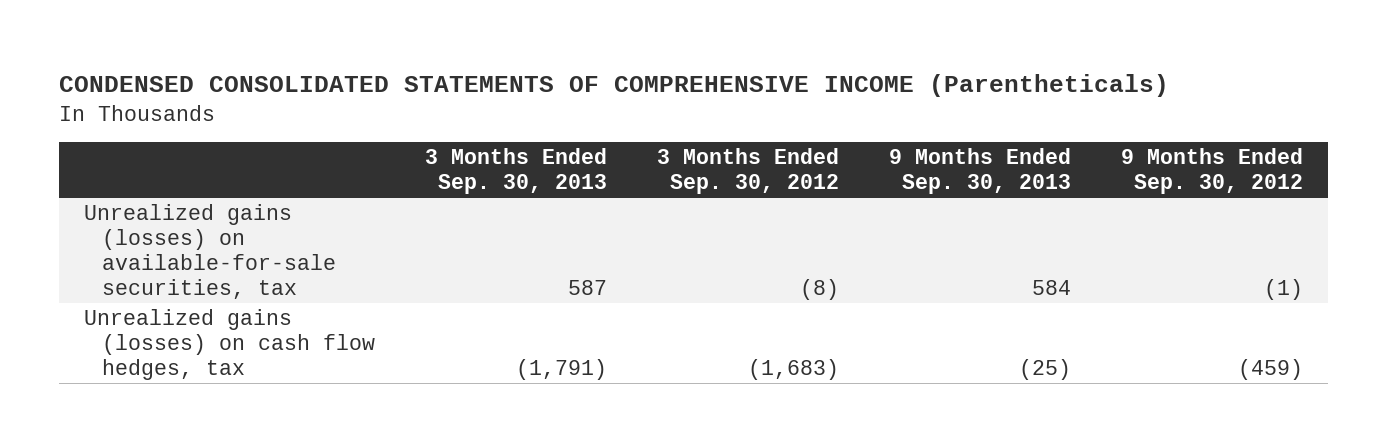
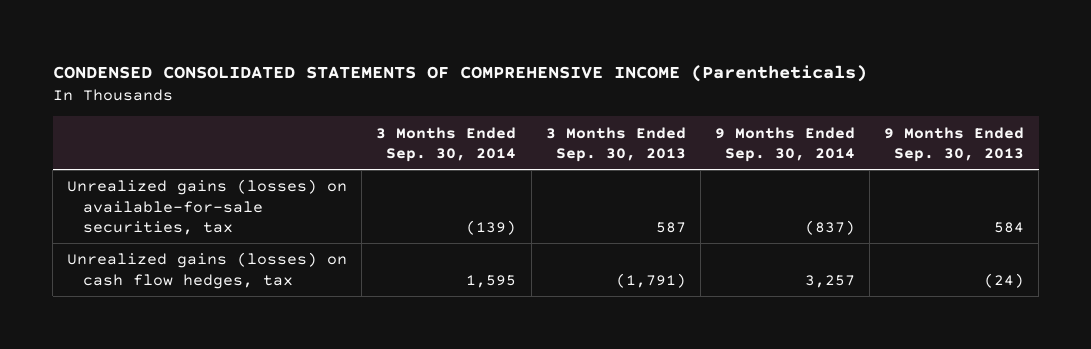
- | 3 Months Ended Sep. 30, 2013 | 3 Months Ended Sep. 30, 2012 | 9 Months Ended Sep. 30, 2013 | 9 Months Ended Sep. 30, 2012
+ | 3 Months Ended Sep. 30, 2014 | 3 Months Ended Sep. 30, 2013 | 9 Months Ended Sep. 30, 2014 | 9 Months Ended Sep. 30, 2013
- Unrealized gains (losses) on cash flow hedges, tax | (1,791) | (1,683) | (25) | (459)
+ Unrealized gains (losses) on cash flow hedges, tax | 1,595 | (1,791) | 3,257 | (24)

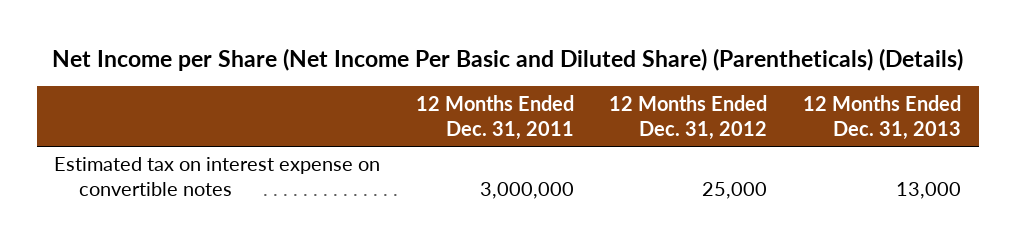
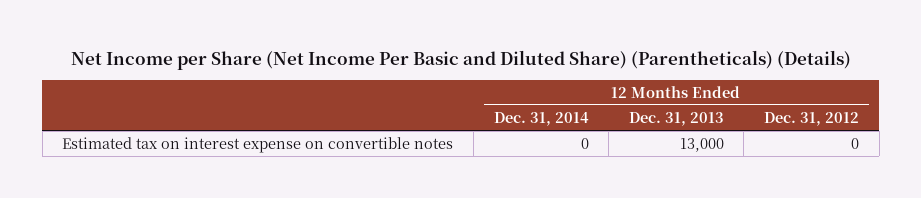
- | 12 Months Ended Dec. 31, 2011 | 12 Months Ended Dec. 31, 2012 | 12 Months Ended Dec. 31, 2013
+ | 12 Months Ended Dec. 31, 2014 | 12 Months Ended Dec. 31, 2013 | 12 Months Ended Dec. 31, 2012
- Estimated tax on interest expense on convertible notes | 3,000,000 | 25,000 | 13,000
+ Estimated tax on interest expense on convertible notes | 0 | 13,000 | 0

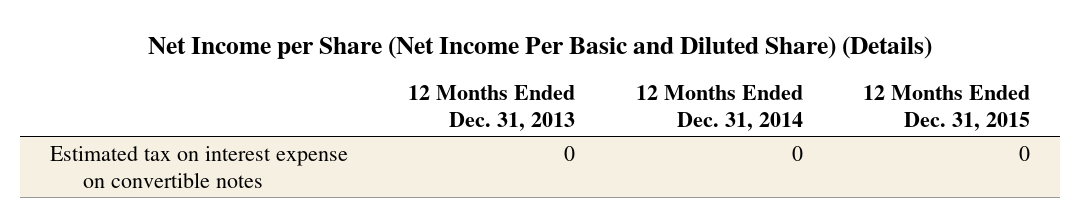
- Net Income per Share (Net Income Per Basic and Diluted Share) (Parentheticals) (Details)
+ Net Income per Share (Net Income Per Basic and Diluted Share) (Details)
- | 12 Months Ended Dec. 31, 2014 | 12 Months Ended Dec. 31, 2013 | 12 Months Ended Dec. 31, 2012
+ | 12 Months Ended Dec. 31, 2013 | 12 Months Ended Dec. 31, 2014 | 12 Months Ended Dec. 31, 2015
- Estimated tax on interest expense on convertible notes | 0 | 13,000 | 0
+ Estimated tax on interest expense on convertible notes | 0 | 0 | 0

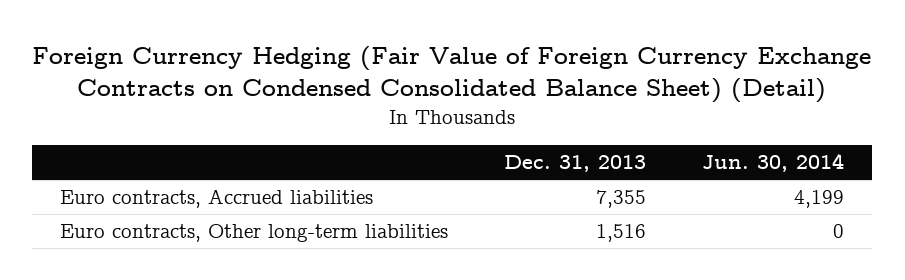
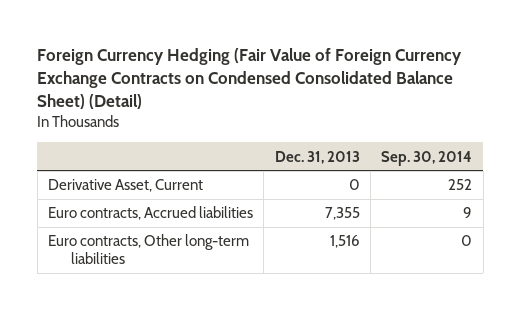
- | Dec. 31, 2013 | Jun. 30, 2014
+ | Dec. 31, 2013 | Sep. 30, 2014
+ Derivative Asset, Current | 0 | 252

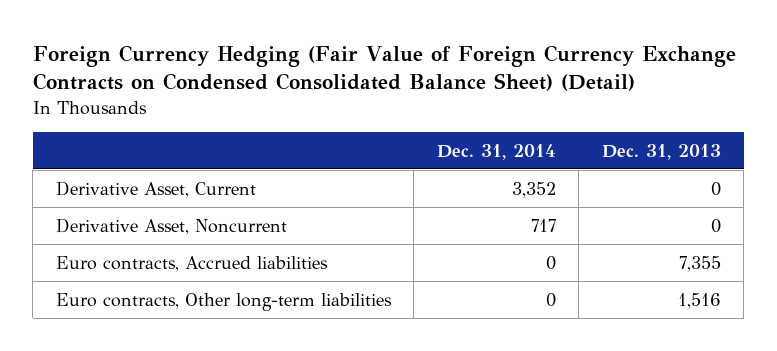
- | Dec. 31, 2013 | Sep. 30, 2014
+ | Dec. 31, 2014 | Dec. 31, 2013
+ Derivative Asset, Noncurrent | 717 | 0

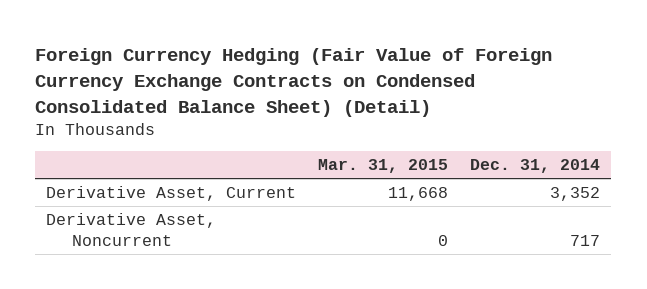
- | Dec. 31, 2014 | Dec. 31, 2013
+ | Mar. 31, 2015 | Dec. 31, 2014
- Euro contracts, Accrued liabilities | 0 | 7,355
- Euro contracts, Other long-term liabilities | 0 | 1,516

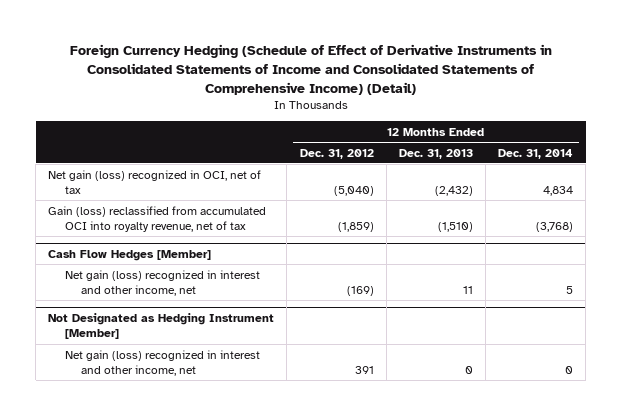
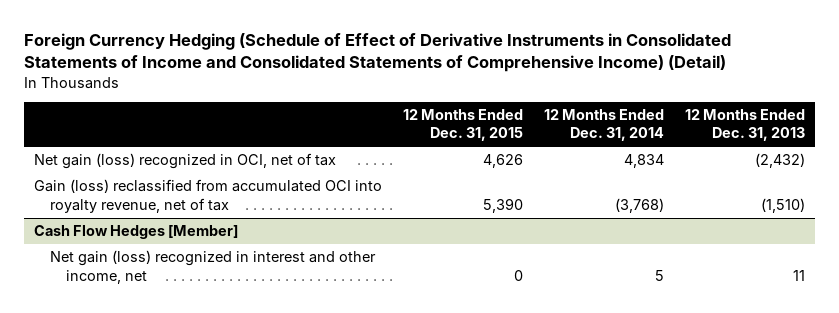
- | 12 Months Ended Dec. 31, 2012 | 12 Months Ended Dec. 31, 2013 | 12 Months Ended Dec. 31, 2014
+ | 12 Months Ended Dec. 31, 2015 | 12 Months Ended Dec. 31, 2014 | 12 Months Ended Dec. 31, 2013
- Not Designated as Hedging Instrument [Member]
- Net gain (loss) recognized in interest and other income, net | 391 | 0 | 0

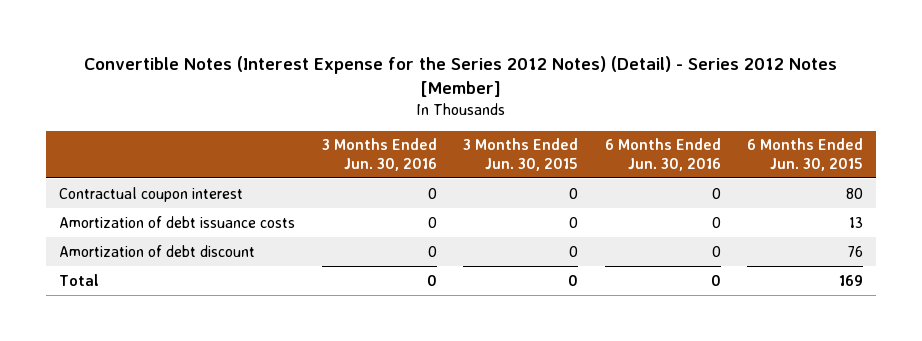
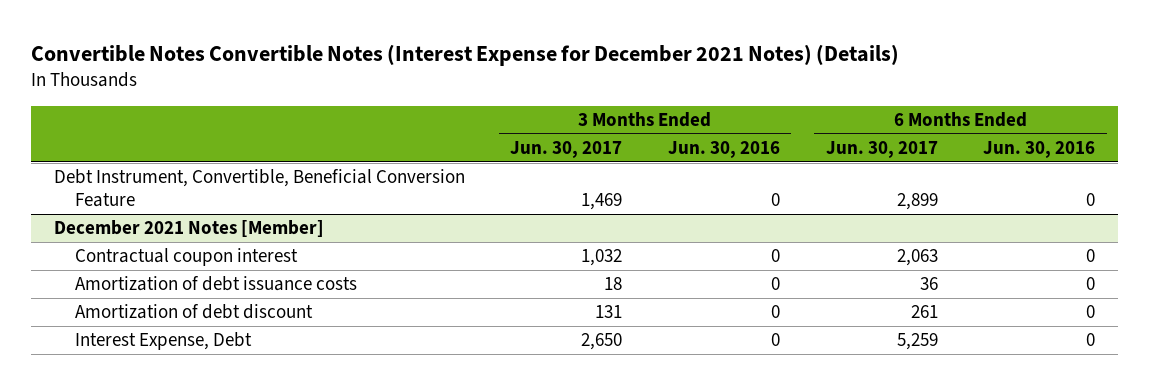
- Convertible Notes (Interest Expense for the Series 2012 Notes) (Detail) - Series 2012 Notes [Member]
+ Convertible Notes Convertible Notes (Interest Expense for December 2021 Notes) (Details)
- | 3 Months Ended Jun. 30, 2016 | 3 Months Ended Jun. 30, 2015 | 6 Months Ended Jun. 30, 2016 | 6 Months Ended Jun. 30, 2015
+ | 3 Months Ended Jun. 30, 2017 | 3 Months Ended Jun. 30, 2016 | 6 Months Ended Jun. 30, 2017 | 6 Months Ended Jun. 30, 2016
+ Debt Instrument, Convertible, Beneficial Conversion Feature | 1,469 | 0 | 2,899 | 0
+ December 2021 Notes [Member]
- Total | 0 | 0 | 0 | 169
+ Interest Expense, Debt | 2,650 | 0 | 5,259 | 0

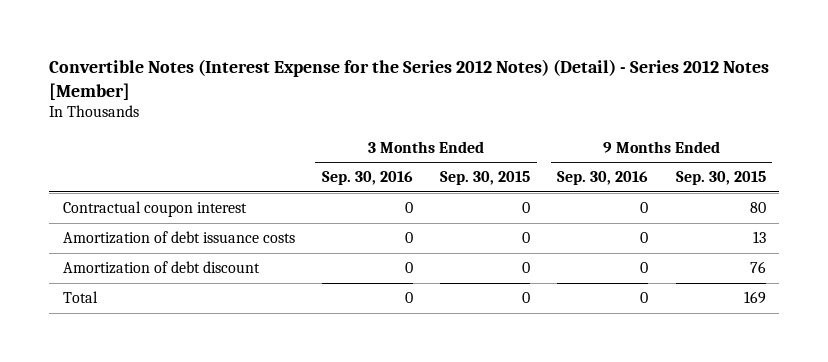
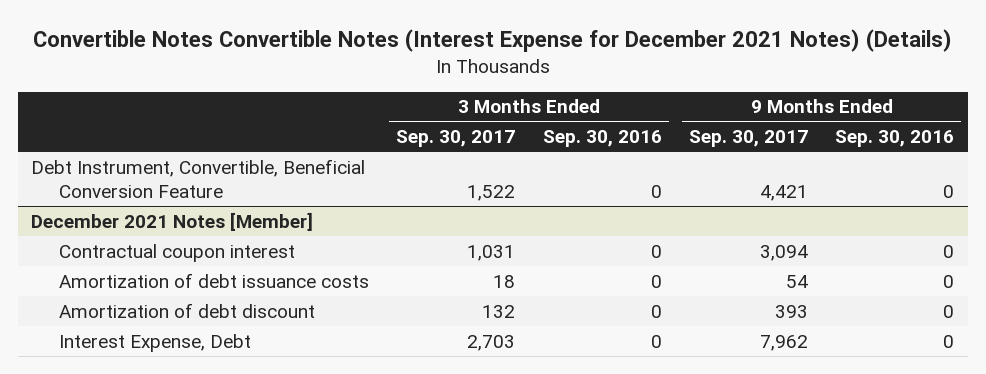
- Convertible Notes (Interest Expense for the Series 2012 Notes) (Detail) - Series 2012 Notes [Member]
+ Convertible Notes Convertible Notes (Interest Expense for December 2021 Notes) (Details)
- | 3 Months Ended Sep. 30, 2016 | 3 Months Ended Sep. 30, 2015 | 9 Months Ended Sep. 30, 2016 | 9 Months Ended Sep. 30, 2015
+ | 3 Months Ended Sep. 30, 2017 | 3 Months Ended Sep. 30, 2016 | 9 Months Ended Sep. 30, 2017 | 9 Months Ended Sep. 30, 2016
+ Debt Instrument, Convertible, Beneficial Conversion Feature | 1,522 | 0 | 4,421 | 0
+ December 2021 Notes [Member]
- Total | 0 | 0 | 0 | 169
+ Interest Expense, Debt | 2,703 | 0 | 7,962 | 0

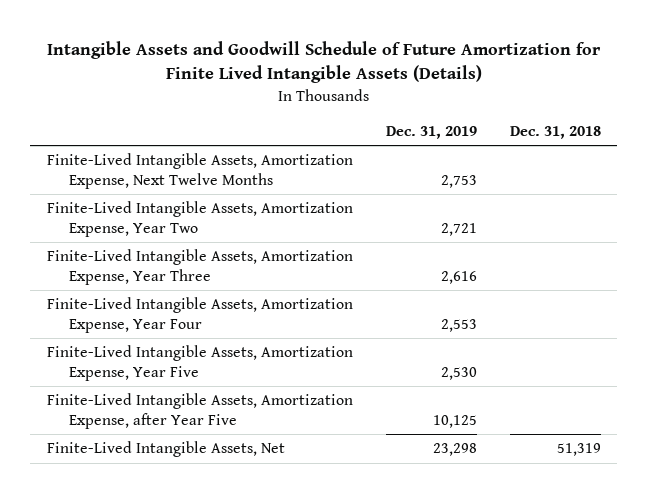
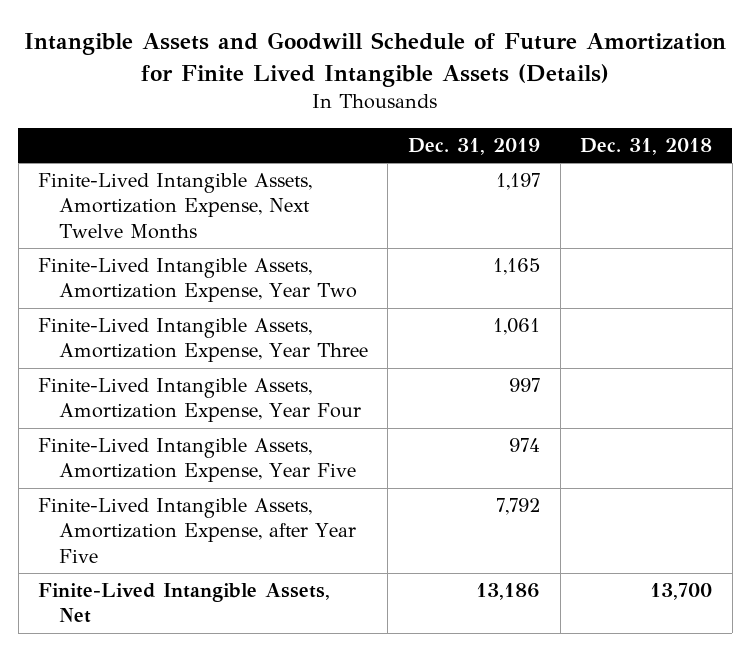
- Finite-Lived Intangible Assets, Amortization Expense, Next Twelve Months | 2,753 |
- Finite-Lived Intangible Assets, Amortization Expense, Year Two | 2,721 |
- Finite-Lived Intangible Assets, Amortization Expense, Year Three | 2,616 |
- Finite-Lived Intangible Assets, Amortization Expense, Year Four | 2,553 |
- Finite-Lived Intangible Assets, Amortization Expense, Year Five | 2,530 |
- Finite-Lived Intangible Assets, Amortization Expense, after Year Five | 10,125 |
- Finite-Lived Intangible Assets, Net | 23,298 | 51,319
+ Finite-Lived Intangible Assets, Amortization Expense, Next Twelve Months | 1,197 |
+ Finite-Lived Intangible Assets, Amortization Expense, Year Two | 1,165 |
+ Finite-Lived Intangible Assets, Amortization Expense, Year Three | 1,061 |
+ Finite-Lived Intangible Assets, Amortization Expense, Year Four | 997 |
+ Finite-Lived Intangible Assets, Amortization Expense, Year Five | 974 |
+ Finite-Lived Intangible Assets, Amortization Expense, after Year Five | 7,792 |
+ Finite-Lived Intangible Assets, Net | 13,186 | 13,700

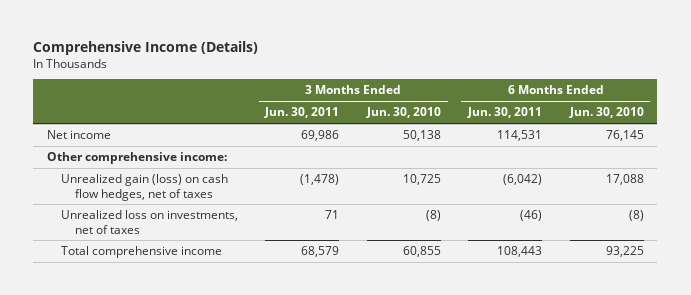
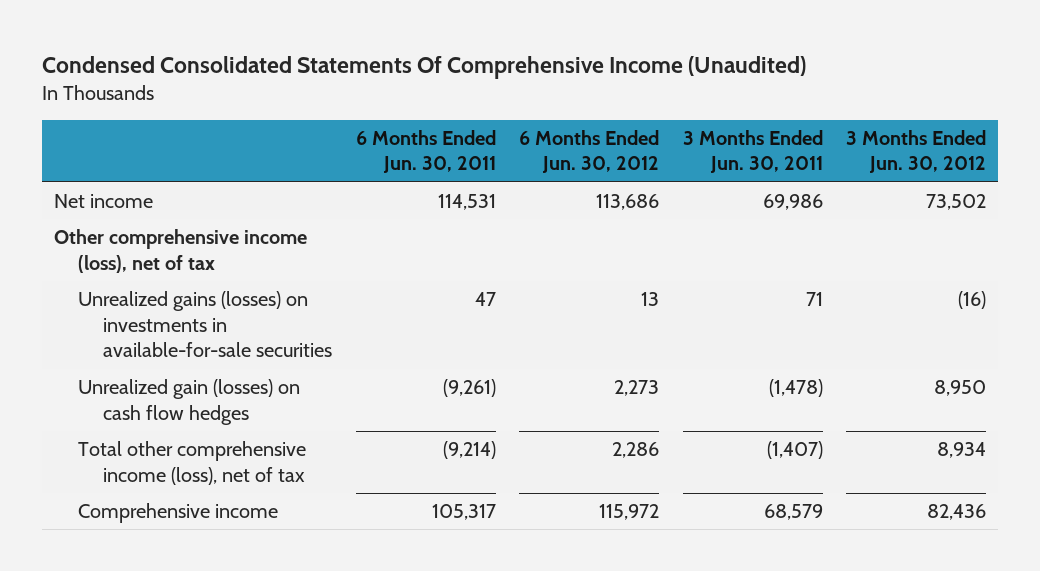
- Comprehensive Income (Details)
+ Condensed Consolidated Statements Of Comprehensive Income (Unaudited)
- | 3 Months Ended Jun. 30, 2011 | 3 Months Ended Jun. 30, 2010 | 6 Months Ended Jun. 30, 2011 | 6 Months Ended Jun. 30, 2010
+ | 6 Months Ended Jun. 30, 2011 | 6 Months Ended Jun. 30, 2012 | 3 Months Ended Jun. 30, 2011 | 3 Months Ended Jun. 30, 2012
- Other comprehensive income:
- Unrealized gain (loss) on cash flow hedges, net of taxes | (1,478) | 10,725 | (6,042) | 17,088
- Unrealized loss on investments, net of taxes | 71 | (8) | (46) | (8)
- Total comprehensive income | 68,579 | 60,855 | 108,443 | 93,225
+ Other comprehensive income (loss), net of tax
+ Unrealized gains (losses) on investments in available-for-sale securities | 47 | 13 | 71 | (16)
+ Unrealized gain (losses) on cash flow hedges | (9,261) | 2,273 | (1,478) | 8,950
+ Total other comprehensive income (loss), net of tax | (9,214) | 2,286 | (1,407) | 8,934
+ Comprehensive income | 105,317 | 115,972 | 68,579 | 82,436

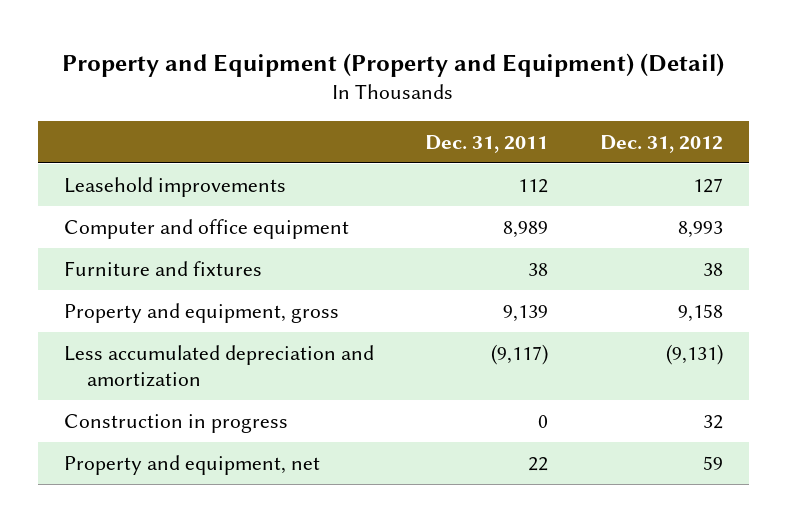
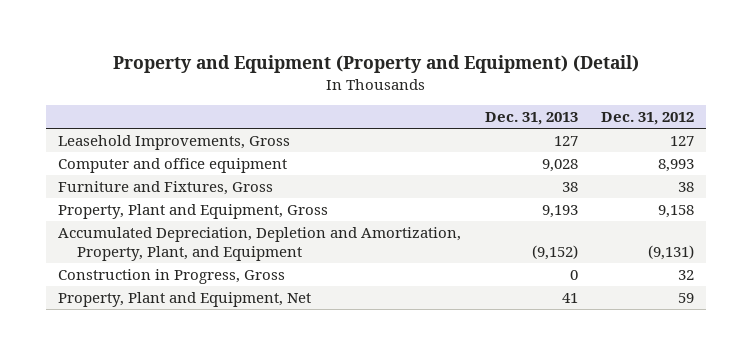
- | Dec. 31, 2011 | Dec. 31, 2012
+ | Dec. 31, 2013 | Dec. 31, 2012
- Leasehold improvements | 112 | 127
+ Leasehold Improvements, Gross | 127 | 127
- Furniture and fixtures | 38 | 38
- Property and equipment, gross | 9,139 | 9,158
- Less accumulated depreciation and amortization | (9,117) | (9,131)
- Construction in progress | 0 | 32
- Property and equipment, net | 22 | 59
+ Furniture and Fixtures, Gross | 38 | 38
+ Property, Plant and Equipment, Gross | 9,193 | 9,158
+ Accumulated Depreciation, Depletion and Amortization, Property, Plant, and Equipment | (9,152) | (9,131)
+ Construction in Progress, Gross | 0 | 32
+ Property, Plant and Equipment, Net | 41 | 59

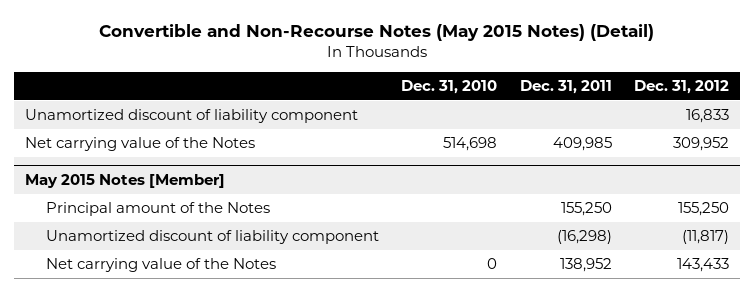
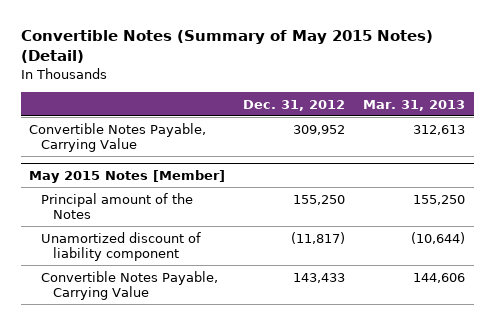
- Convertible and Non-Recourse Notes (May 2015 Notes) (Detail)
+ Convertible Notes (Summary of May 2015 Notes) (Detail)
- | Dec. 31, 2010 | Dec. 31, 2011 | Dec. 31, 2012
+ | Dec. 31, 2012 | Mar. 31, 2013
- Unamortized discount of liability component | | | 16,833
- Net carrying value of the Notes | 514,698 | 409,985 | 309,952
+ Convertible Notes Payable, Carrying Value | 309,952 | 312,613
@ May 2015 Notes [Member]
- Net carrying value of the Notes | 0 | 138,952 | 143,433
+ Convertible Notes Payable, Carrying Value | 143,433 | 144,606

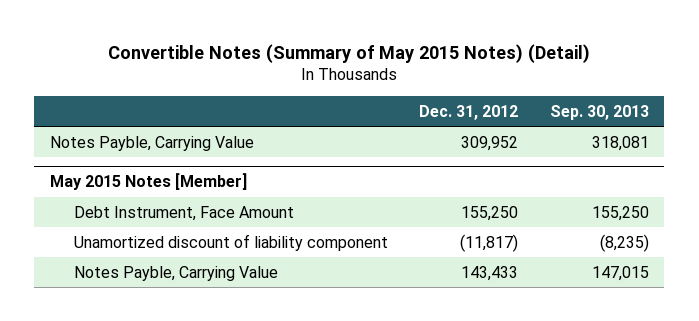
- | Dec. 31, 2012 | Mar. 31, 2013
+ | Dec. 31, 2012 | Sep. 30, 2013
- Convertible Notes Payable, Carrying Value | 309,952 | 312,613
+ Notes Payble, Carrying Value | 309,952 | 318,081
@ May 2015 Notes [Member]
- Principal amount of the Notes | 155,250 | 155,250
+ Debt Instrument, Face Amount | 155,250 | 155,250
- Convertible Notes Payable, Carrying Value | 143,433 | 144,606
+ Notes Payble, Carrying Value | 143,433 | 147,015

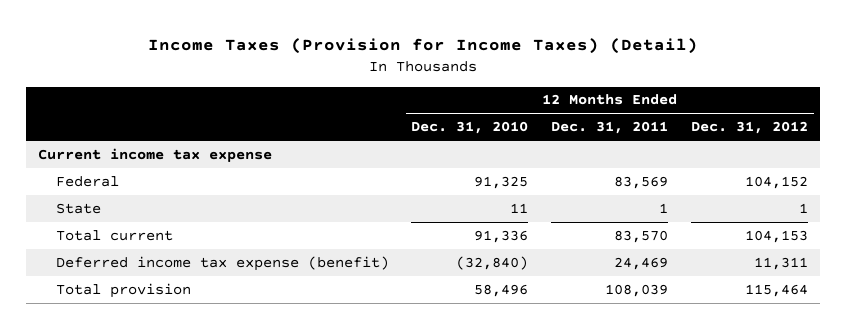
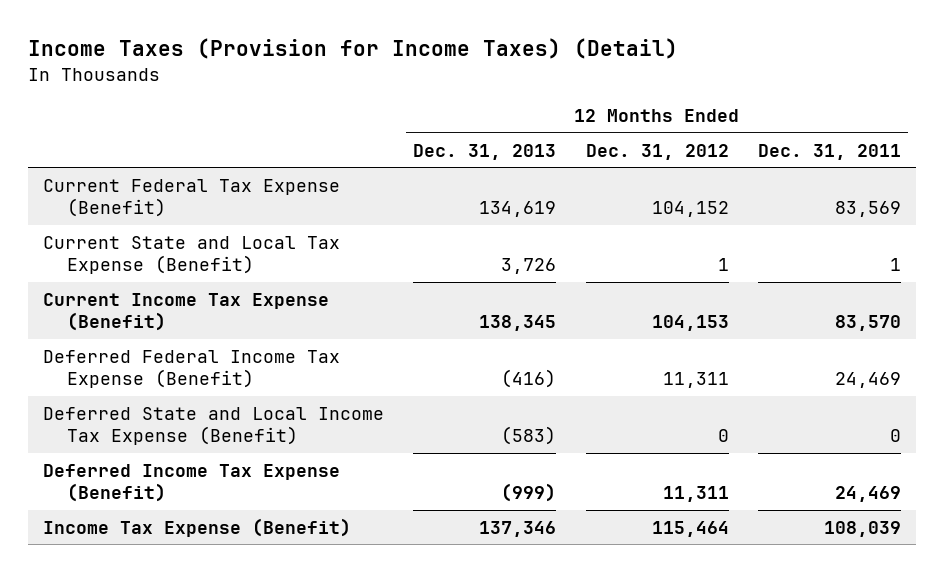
- | 12 Months Ended Dec. 31, 2010 | 12 Months Ended Dec. 31, 2011 | 12 Months Ended Dec. 31, 2012
+ | 12 Months Ended Dec. 31, 2013 | 12 Months Ended Dec. 31, 2012 | 12 Months Ended Dec. 31, 2011
- Current income tax expense
- Federal | 91,325 | 83,569 | 104,152
- State | 11 | 1 | 1
- Total current | 91,336 | 83,570 | 104,153
- Deferred income tax expense (benefit) | (32,840) | 24,469 | 11,311
- Total provision | 58,496 | 108,039 | 115,464
+ Current Federal Tax Expense (Benefit) | 134,619 | 104,152 | 83,569
+ Current State and Local Tax Expense (Benefit) | 3,726 | 1 | 1
+ Current Income Tax Expense (Benefit) | 138,345 | 104,153 | 83,570
+ Deferred Federal Income Tax Expense (Benefit) | (416) | 11,311 | 24,469
+ Deferred State and Local Income Tax Expense (Benefit) | (583) | 0 | 0
+ Deferred Income Tax Expense (Benefit) | (999) | 11,311 | 24,469
+ Income Tax Expense (Benefit) | 137,346 | 115,464 | 108,039

